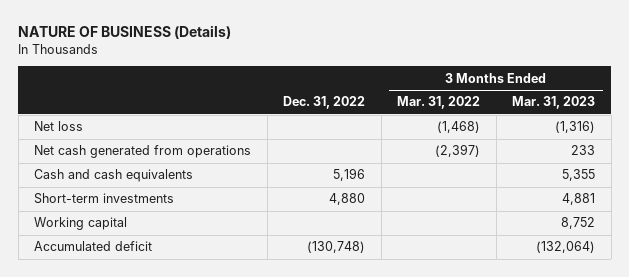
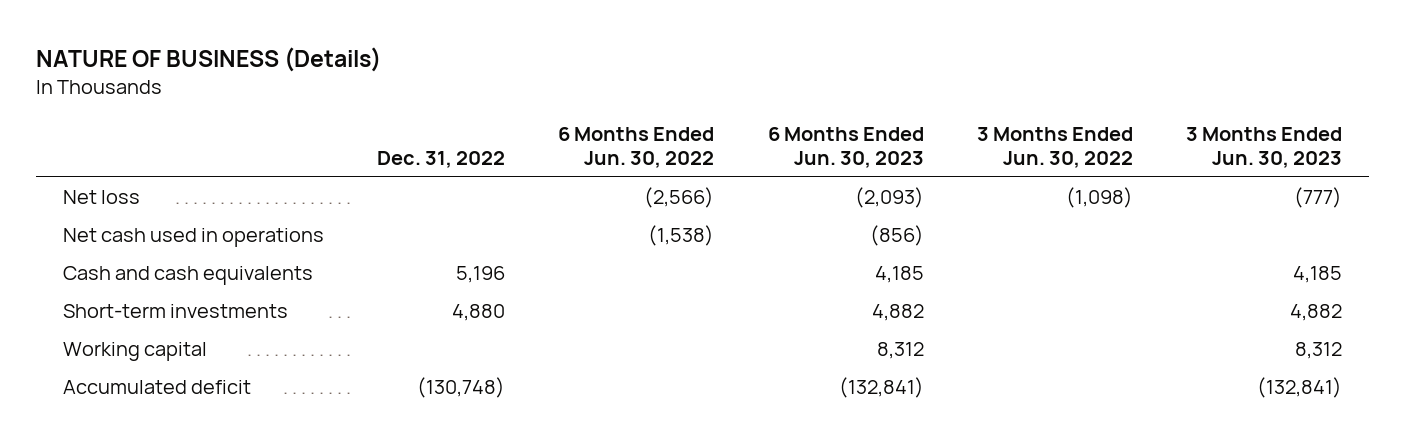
- | Dec. 31, 2022 | 3 Months Ended Mar. 31, 2022 | 3 Months Ended Mar. 31, 2023
+ | Dec. 31, 2022 | 6 Months Ended Jun. 30, 2022 | 6 Months Ended Jun. 30, 2023 | 3 Months Ended Jun. 30, 2022 | 3 Months Ended Jun. 30, 2023
- Net cash generated from operations | | (2,397) | 233
+ Net cash used in operations | | (1,538) | (856) | |

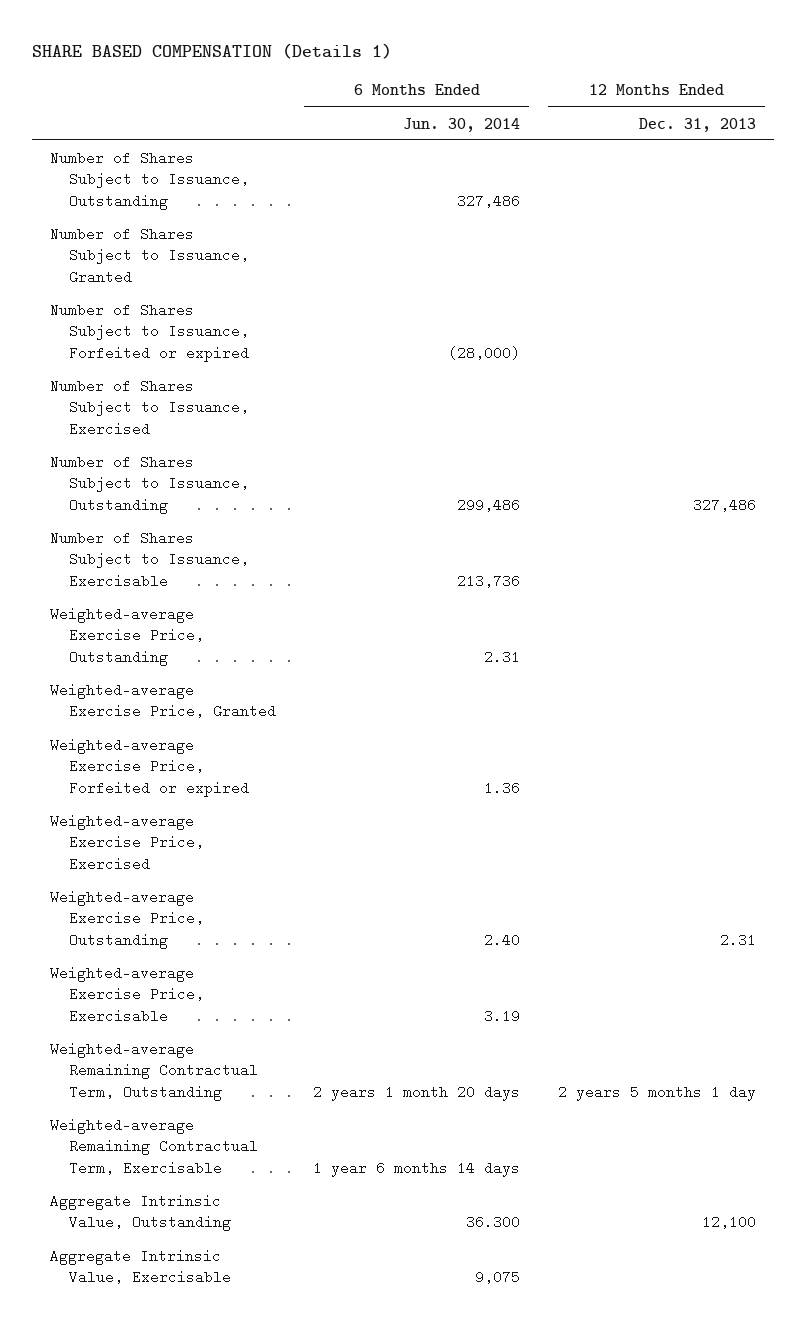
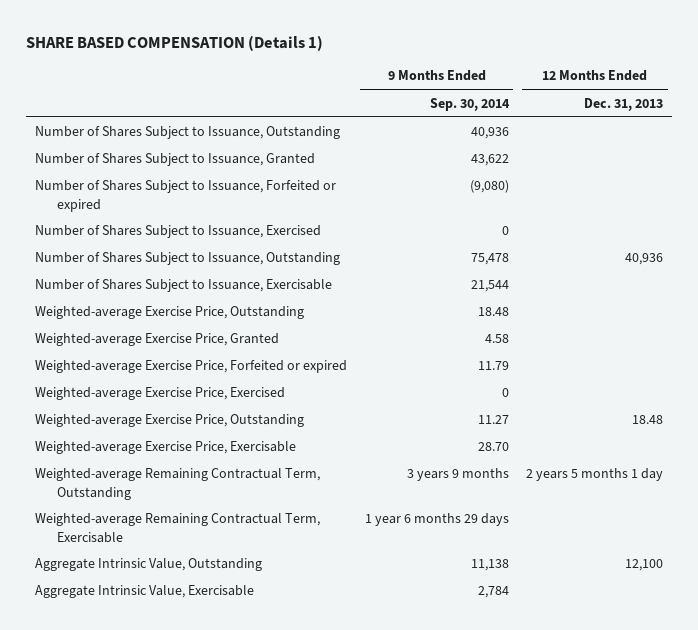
- | 6 Months Ended Jun. 30, 2014 | 12 Months Ended Dec. 31, 2013
+ | 9 Months Ended Sep. 30, 2014 | 12 Months Ended Dec. 31, 2013
- Number of Shares Subject to Issuance, Outstanding | 299,486 | 327,486
+ Number of Shares Subject to Issuance, Outstanding | 75,478 | 40,936
- Weighted-average Exercise Price, Outstanding | 2.40 | 2.31
+ Weighted-average Exercise Price, Outstanding | 11.27 | 18.48

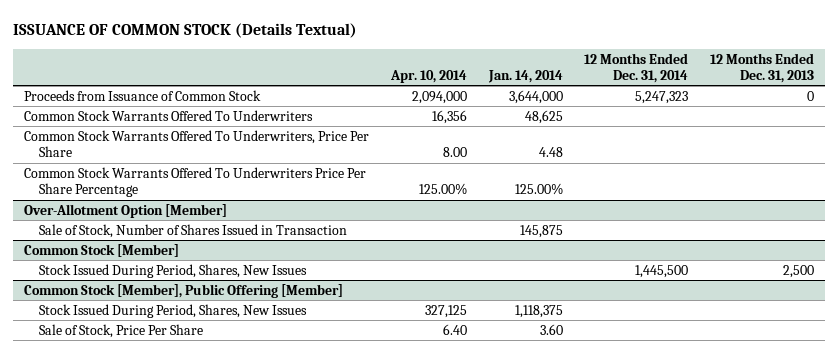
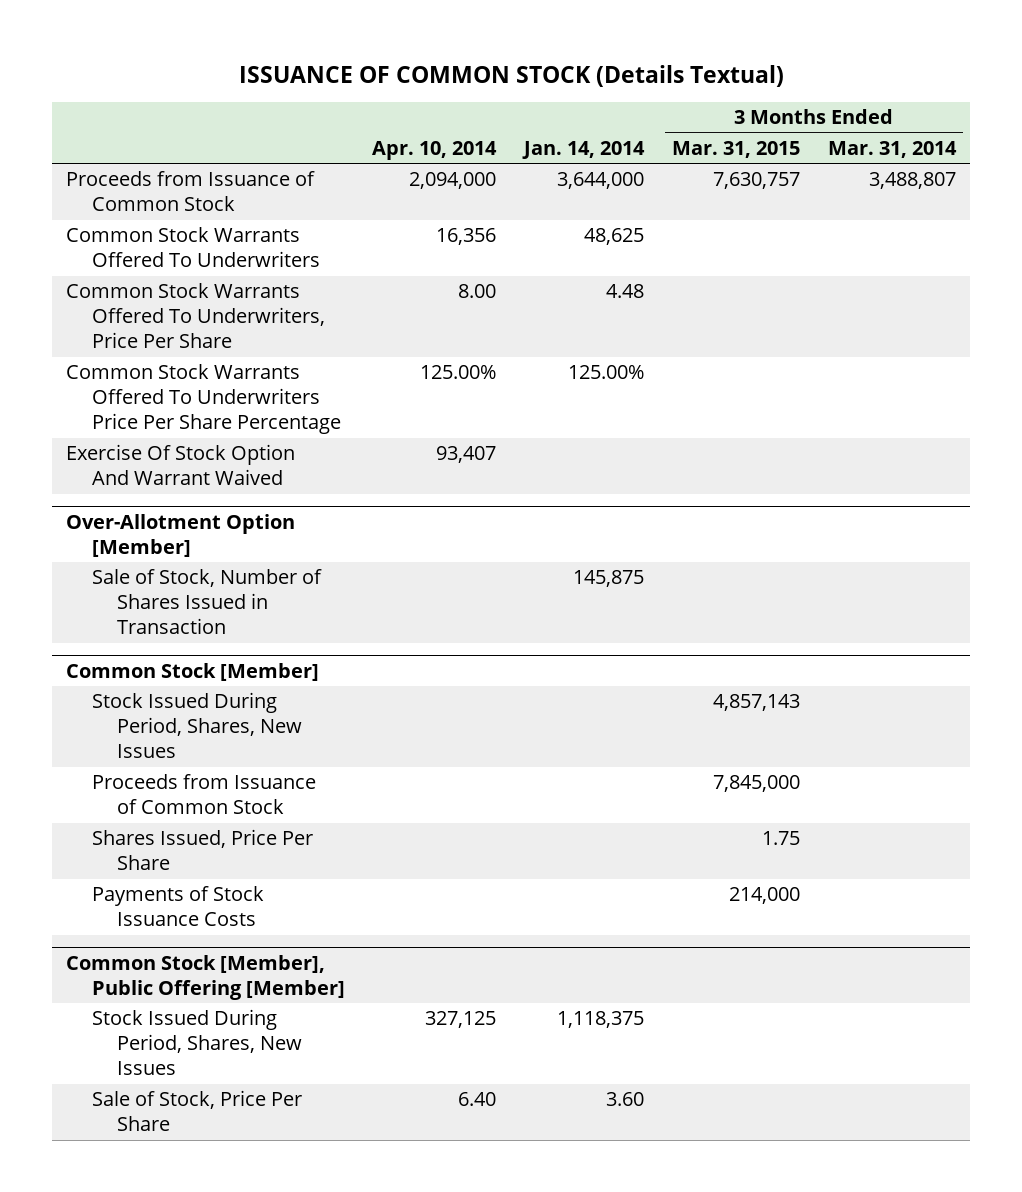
- | Apr. 10, 2014 | Jan. 14, 2014 | 12 Months Ended Dec. 31, 2014 | 12 Months Ended Dec. 31, 2013
+ | Apr. 10, 2014 | Jan. 14, 2014 | 3 Months Ended Mar. 31, 2015 | 3 Months Ended Mar. 31, 2014
+ Exercise Of Stock Option And Warrant Waived | 93,407 | | |
@ Common Stock [Member]
+ Proceeds from Issuance of Common Stock | | | 7,845,000 |
+ Shares Issued, Price Per Share | | | 1.75 |
+ Payments of Stock Issuance Costs | | | 214,000 |

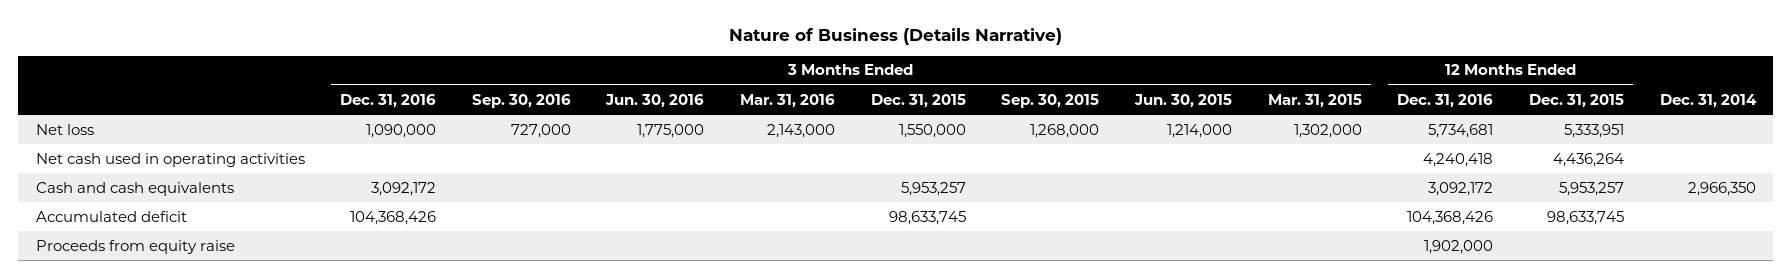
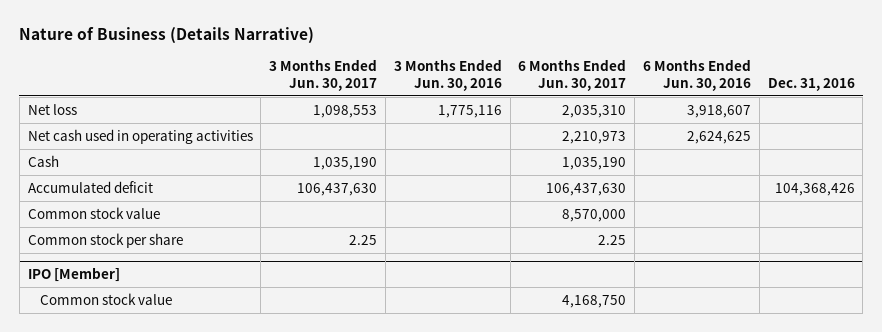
- | 3 Months Ended Dec. 31, 2016 | 3 Months Ended Sep. 30, 2016 | 3 Months Ended Jun. 30, 2016 | 3 Months Ended Mar. 31, 2016 | 3 Months Ended Dec. 31, 2015 | 3 Months Ended Sep. 30, 2015 | 3 Months Ended Jun. 30, 2015 | 3 Months Ended Mar. 31, 2015 | 12 Months Ended Dec. 31, 2016 | 12 Months Ended Dec. 31, 2015 | Dec. 31, 2014
+ | 3 Months Ended Jun. 30, 2017 | 3 Months Ended Jun. 30, 2016 | 6 Months Ended Jun. 30, 2017 | 6 Months Ended Jun. 30, 2016 | Dec. 31, 2016
- Net loss | 1,090,000 | 727,000 | 1,775,000 | 2,143,000 | 1,550,000 | 1,268,000 | 1,214,000 | 1,302,000 | 5,734,681 | 5,333,951 |
+ Net loss | 1,098,553 | 1,775,116 | 2,035,310 | 3,918,607 |
- Cash and cash equivalents | 3,092,172 | | | | 5,953,257 | | | | 3,092,172 | 5,953,257 | 2,966,350
+ Cash | 1,035,190 | | 1,035,190 | |
- Proceeds from equity raise | | | | | | | | | 1,902,000 | |
+ Common stock value | | | 8,570,000 | |
+ Common stock per share | 2.25 | | 2.25 | |
+ IPO [Member]
+ Common stock value | | | 4,168,750 | |

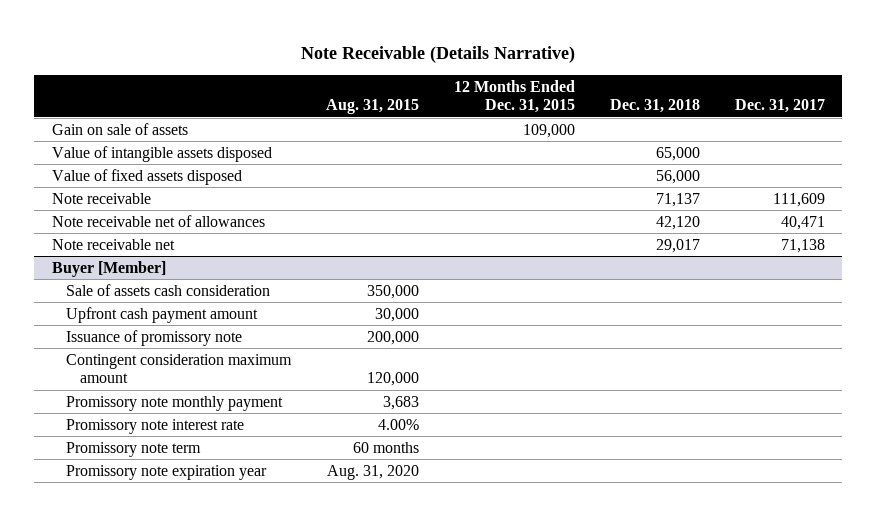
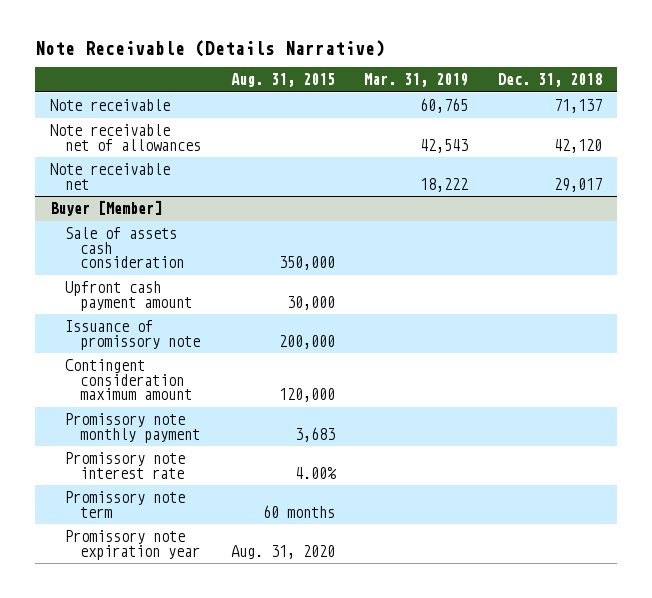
- | Aug. 31, 2015 | 12 Months Ended Dec. 31, 2015 | Dec. 31, 2018 | Dec. 31, 2017
+ | Aug. 31, 2015 | Mar. 31, 2019 | Dec. 31, 2018
- Gain on sale of assets | | 109,000 | |
- Value of intangible assets disposed | | | 65,000 |
- Value of fixed assets disposed | | | 56,000 |

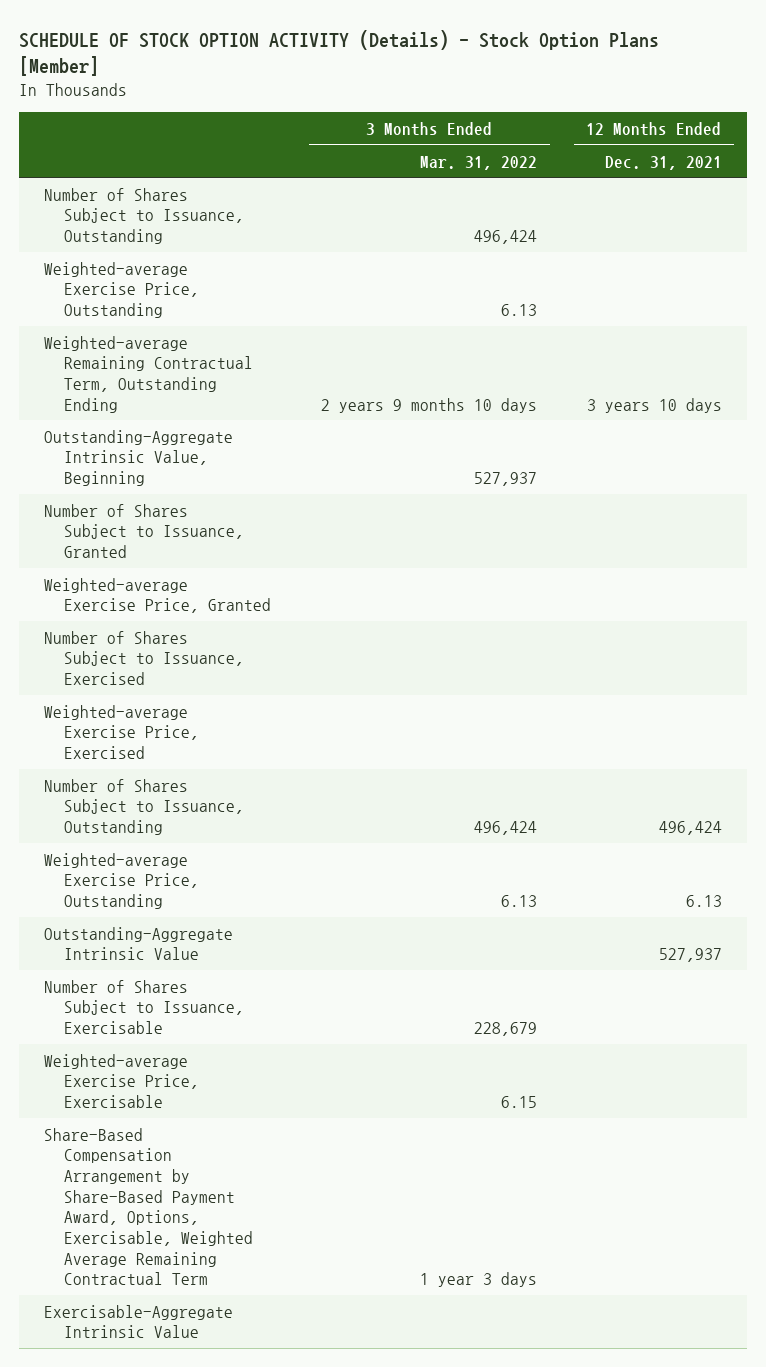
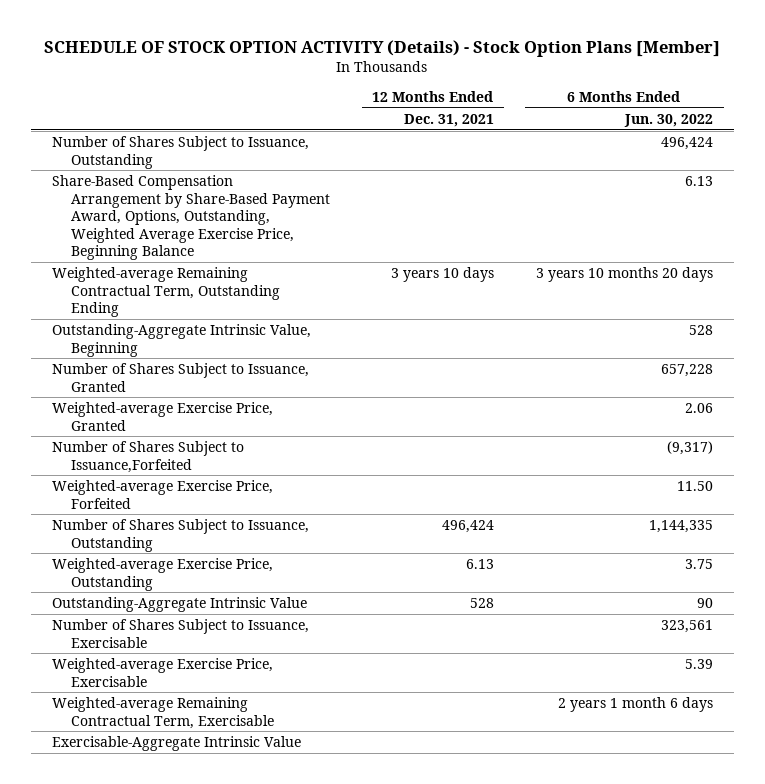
- | 3 Months Ended Mar. 31, 2022 | 12 Months Ended Dec. 31, 2021
+ | 12 Months Ended Dec. 31, 2021 | 6 Months Ended Jun. 30, 2022
- Weighted-average Exercise Price, Outstanding | 6.13 |
+ Share-Based Compensation Arrangement by Share-Based Payment Award, Options, Outstanding, Weighted Average Exercise Price, Beginning Balance | | 6.13
- Number of Shares Subject to Issuance, Exercised
- Weighted-average Exercise Price, Exercised
+ Number of Shares Subject to Issuance,Forfeited | | (9,317)
+ Weighted-average Exercise Price, Forfeited | | 11.50
- Outstanding-Aggregate Intrinsic Value | | 527,937
+ Outstanding-Aggregate Intrinsic Value | 528 | 90
- Share-Based Compensation Arrangement by Share-Based Payment Award, Options, Exercisable, Weighted Average Remaining Contractual Term | 1 year 3 days |
+ Weighted-average Remaining Contractual Term, Exercisable | | 2 years 1 month 6 days

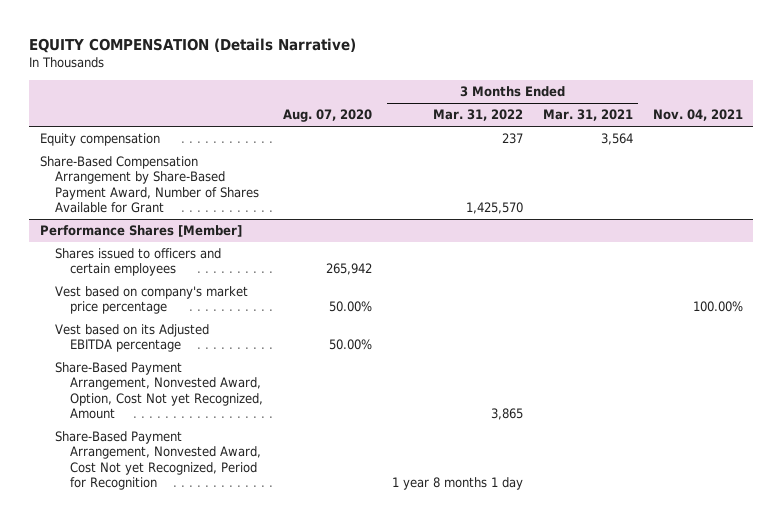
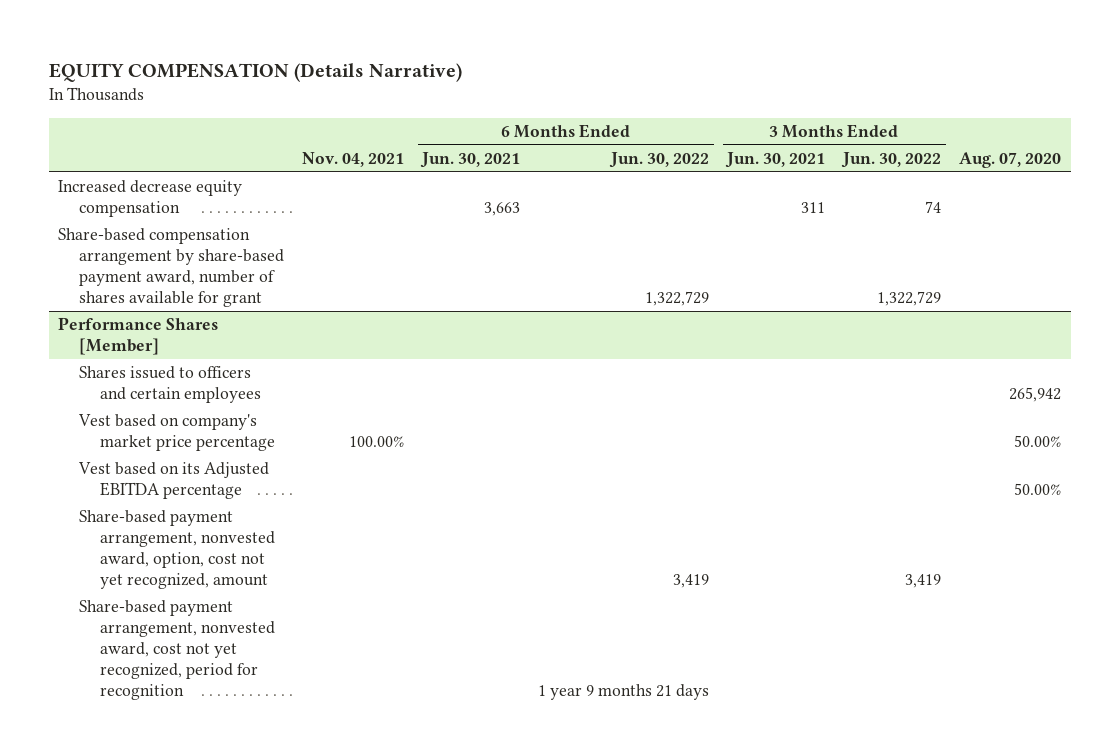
- | Aug. 07, 2020 | 3 Months Ended Mar. 31, 2022 | 3 Months Ended Mar. 31, 2021 | Nov. 04, 2021
+ | Nov. 04, 2021 | 6 Months Ended Jun. 30, 2021 | 6 Months Ended Jun. 30, 2022 | 3 Months Ended Jun. 30, 2021 | 3 Months Ended Jun. 30, 2022 | Aug. 07, 2020
- Equity compensation | | 237 | 3,564 |
- Share-Based Compensation Arrangement by Share-Based Payment Award, Number of Shares Available for Grant | | 1,425,570 | |
+ Increased decrease equity compensation | | 3,663 | | 311 | 74 |
+ Share-based compensation arrangement by share-based payment award, number of shares available for grant | | | 1,322,729 | | 1,322,729 |
@ Performance Shares [Member]
- Share-Based Payment Arrangement, Nonvested Award, Option, Cost Not yet Recognized, Amount | | 3,865 | |
- Share-Based Payment Arrangement, Nonvested Award, Cost Not yet Recognized, Period for Recognition | | 1 year 8 months 1 day | |
+ Share-based payment arrangement, nonvested award, option, cost not yet recognized, amount | | | 3,419 | | 3,419 |
+ Share-based payment arrangement, nonvested award, cost not yet recognized, period for recognition | | | 1 year 9 months 21 days | | |

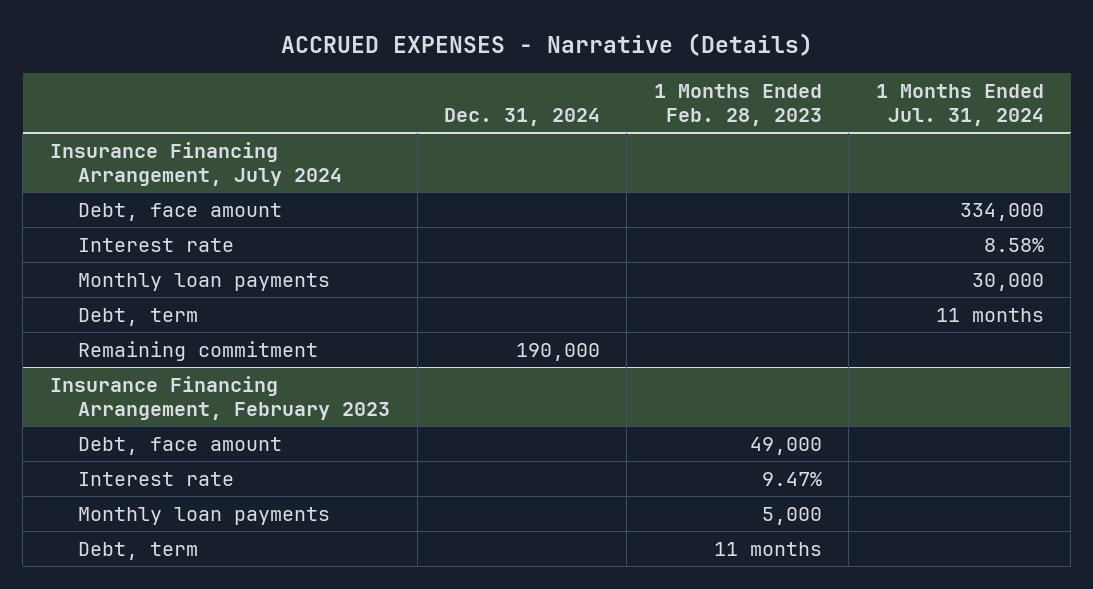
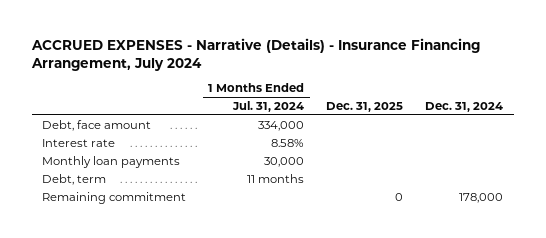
- ACCRUED EXPENSES - Narrative (Details)
+ ACCRUED EXPENSES - Narrative (Details) - Insurance Financing Arrangement, July 2024
- | Dec. 31, 2024 | 1 Months Ended Feb. 28, 2023 | 1 Months Ended Jul. 31, 2024
+ | 1 Months Ended Jul. 31, 2024 | Dec. 31, 2025 | Dec. 31, 2024
- Insurance Financing Arrangement, July 2024
- Remaining commitment | 190,000 | |
- Insurance Financing Arrangement, February 2023
- Debt, face amount | | 49,000 |
- Interest rate | | 9.47% |
- Monthly loan payments | | 5,000 |
- Debt, term | | 11 months |
+ Remaining commitment | | 0 | 178,000

